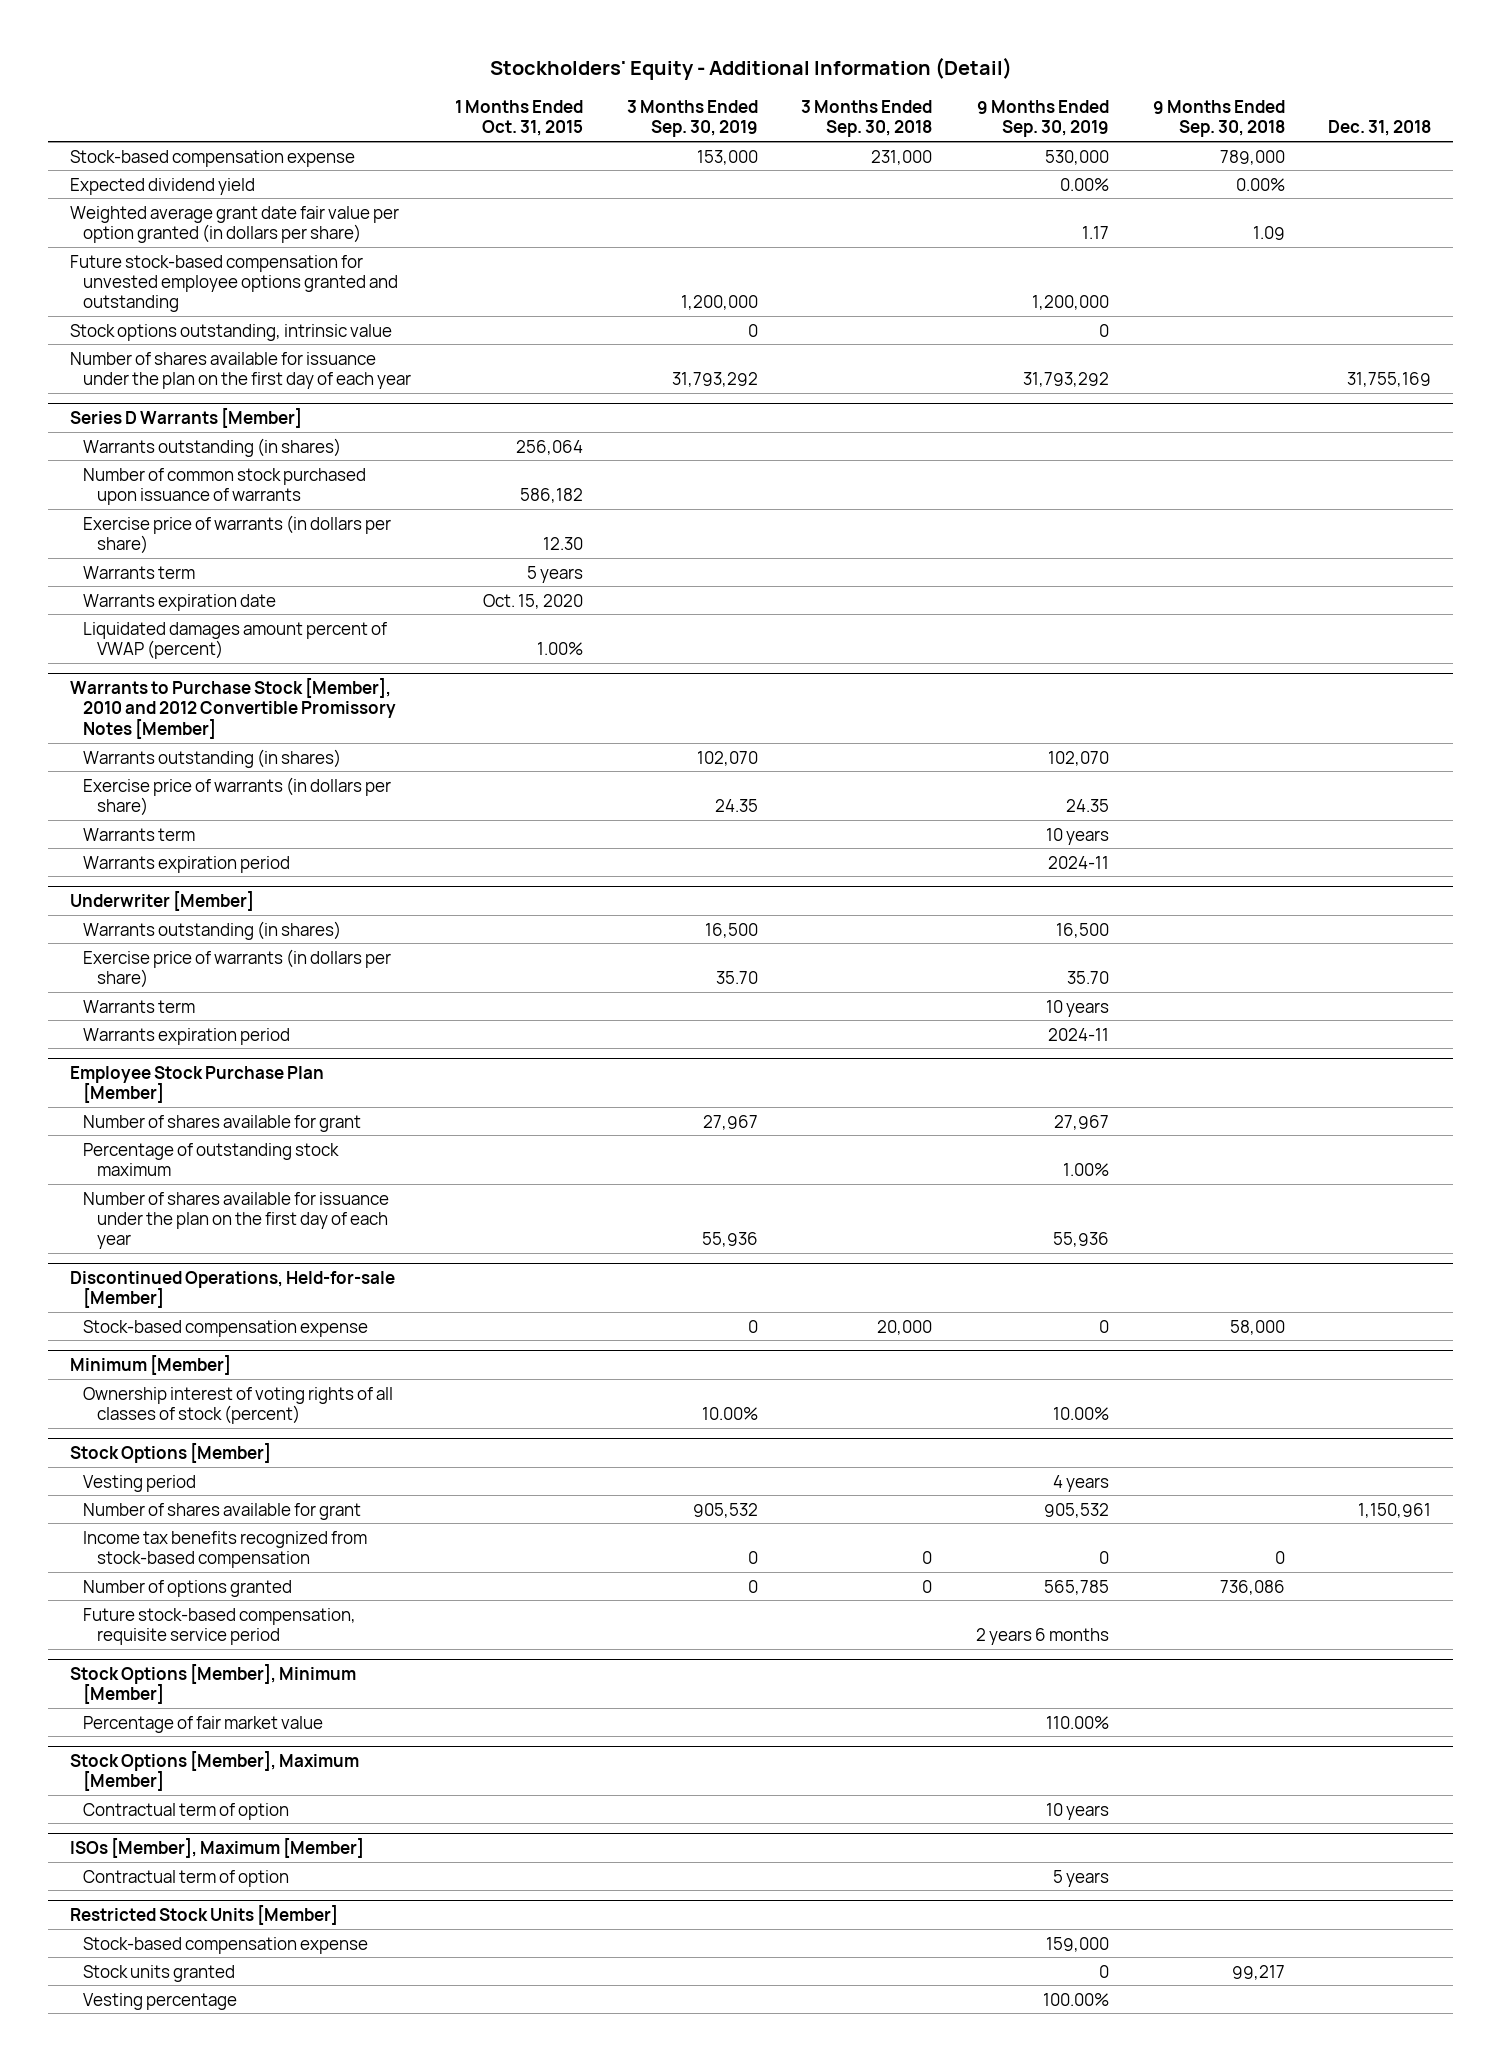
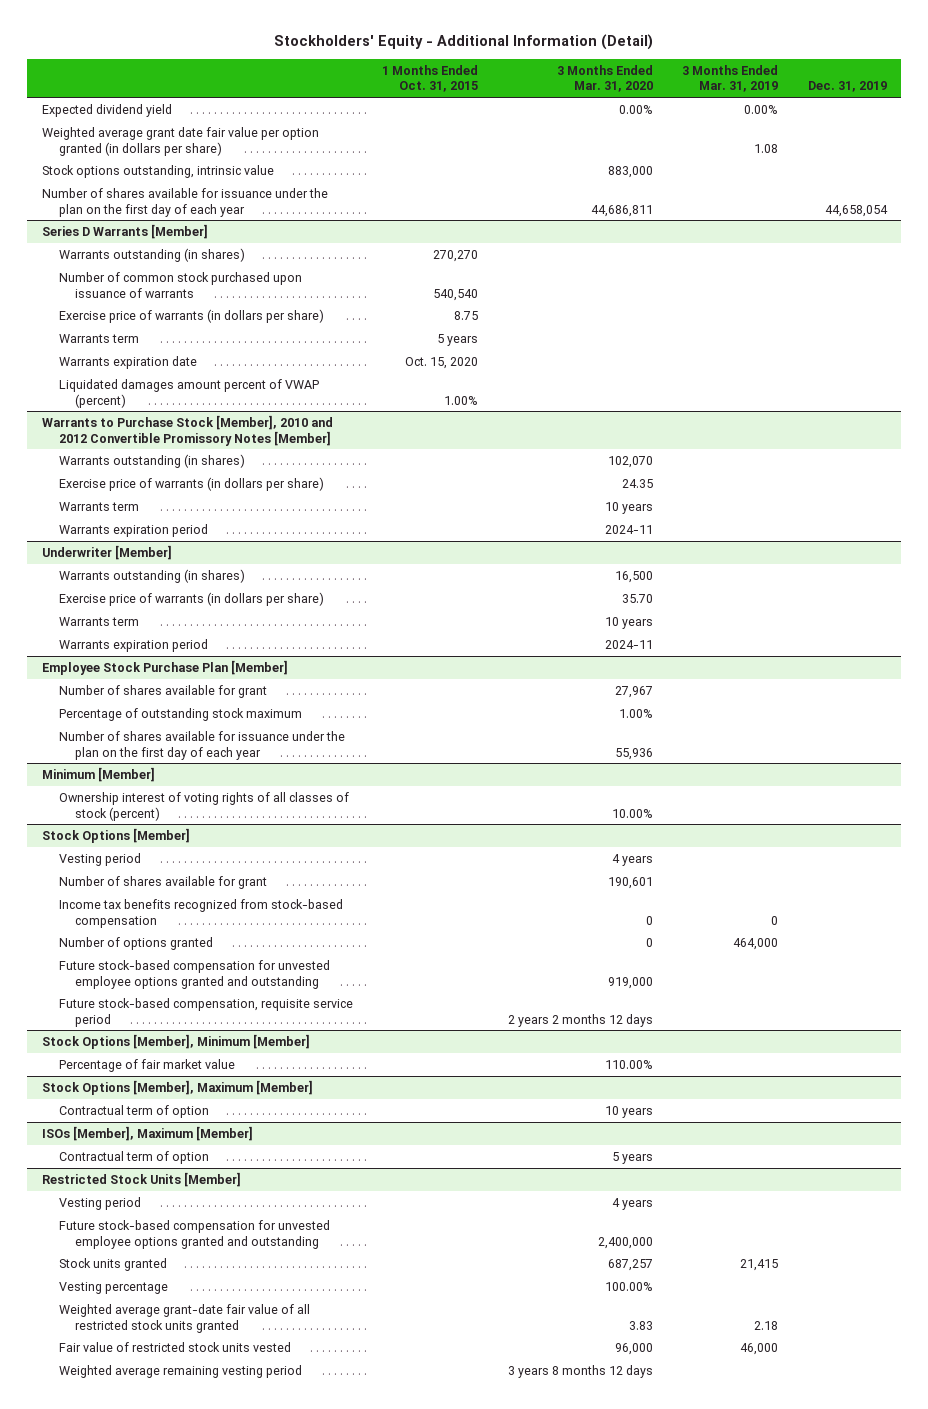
- | 1 Months Ended Oct. 31, 2015 | 3 Months Ended Sep. 30, 2019 | 3 Months Ended Sep. 30, 2018 | 9 Months Ended Sep. 30, 2019 | 9 Months Ended Sep. 30, 2018 | Dec. 31, 2018
+ | 1 Months Ended Oct. 31, 2015 | 3 Months Ended Mar. 31, 2020 | 3 Months Ended Mar. 31, 2019 | Dec. 31, 2019
- Stock-based compensation expense | | 153,000 | 231,000 | 530,000 | 789,000 |
- Future stock-based compensation for unvested employee options granted and outstanding | | 1,200,000 | | 1,200,000 | |
@ Series D Warrants [Member]
- Warrants outstanding (in shares) | 256,064 | | | | |
- Number of common stock purchased upon issuance of warrants | 586,182 | | | | |
- Exercise price of warrants (in dollars per share) | 12.30 | | | | |
+ Warrants outstanding (in shares) | 270,270 | | |
+ Number of common stock purchased upon issuance of warrants | 540,540 | | |
+ Exercise price of warrants (in dollars per share) | 8.75 | | |
- Discontinued Operations, Held-for-sale [Member]
- Stock-based compensation expense | | 0 | 20,000 | 0 | 58,000 |
@ Stock Options [Member]
+ Future stock-based compensation for unvested employee options granted and outstanding | | 919,000 | |
@ Restricted Stock Units [Member]
- Stock-based compensation expense | | | | 159,000 | |
+ Vesting period | | 4 years | |
+ Future stock-based compensation for unvested employee options granted and outstanding | | 2,400,000 | |
+ Weighted average grant-date fair value of all restricted stock units granted | | 3.83 | 2.18 |
+ Fair value of restricted stock units vested | | 96,000 | 46,000 |
+ Weighted average remaining vesting period | | 3 years 8 months 12 days | |

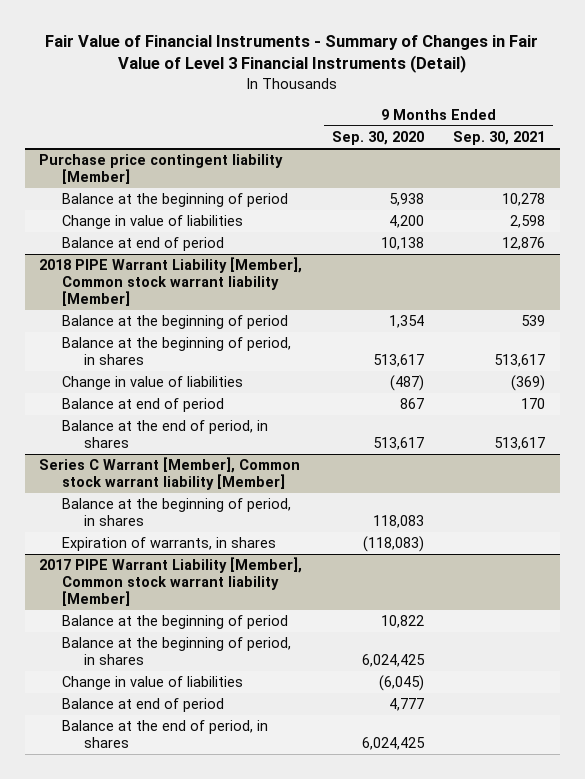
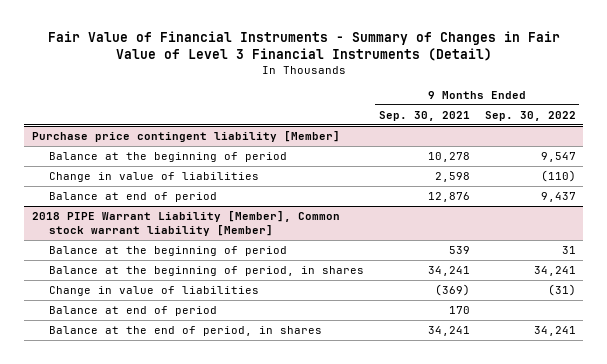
- | 9 Months Ended Sep. 30, 2020 | 9 Months Ended Sep. 30, 2021
+ | 9 Months Ended Sep. 30, 2021 | 9 Months Ended Sep. 30, 2022
@ 2018 PIPE Warrant Liability [Member], Common stock warrant liability [Member]
- Balance at the beginning of period, in shares | 513,617 | 513,617
+ Balance at the beginning of period, in shares | 34,241 | 34,241
- Balance at the end of period, in shares | 513,617 | 513,617
- Series C Warrant [Member], Common stock warrant liability [Member]
- Balance at the beginning of period, in shares | 118,083 |
- Expiration of warrants, in shares | (118,083) |
- 2017 PIPE Warrant Liability [Member], Common stock warrant liability [Member]
- Balance at the beginning of period | 10,822 |
- Balance at the beginning of period, in shares | 6,024,425 |
- Change in value of liabilities | (6,045) |
- Balance at end of period | 4,777 |
- Balance at the end of period, in shares | 6,024,425 |
@ 2018 PIPE Warrant Liability [Member], Common stock warrant liability [Member]
+ Balance at the end of period, in shares | 34,241 | 34,241

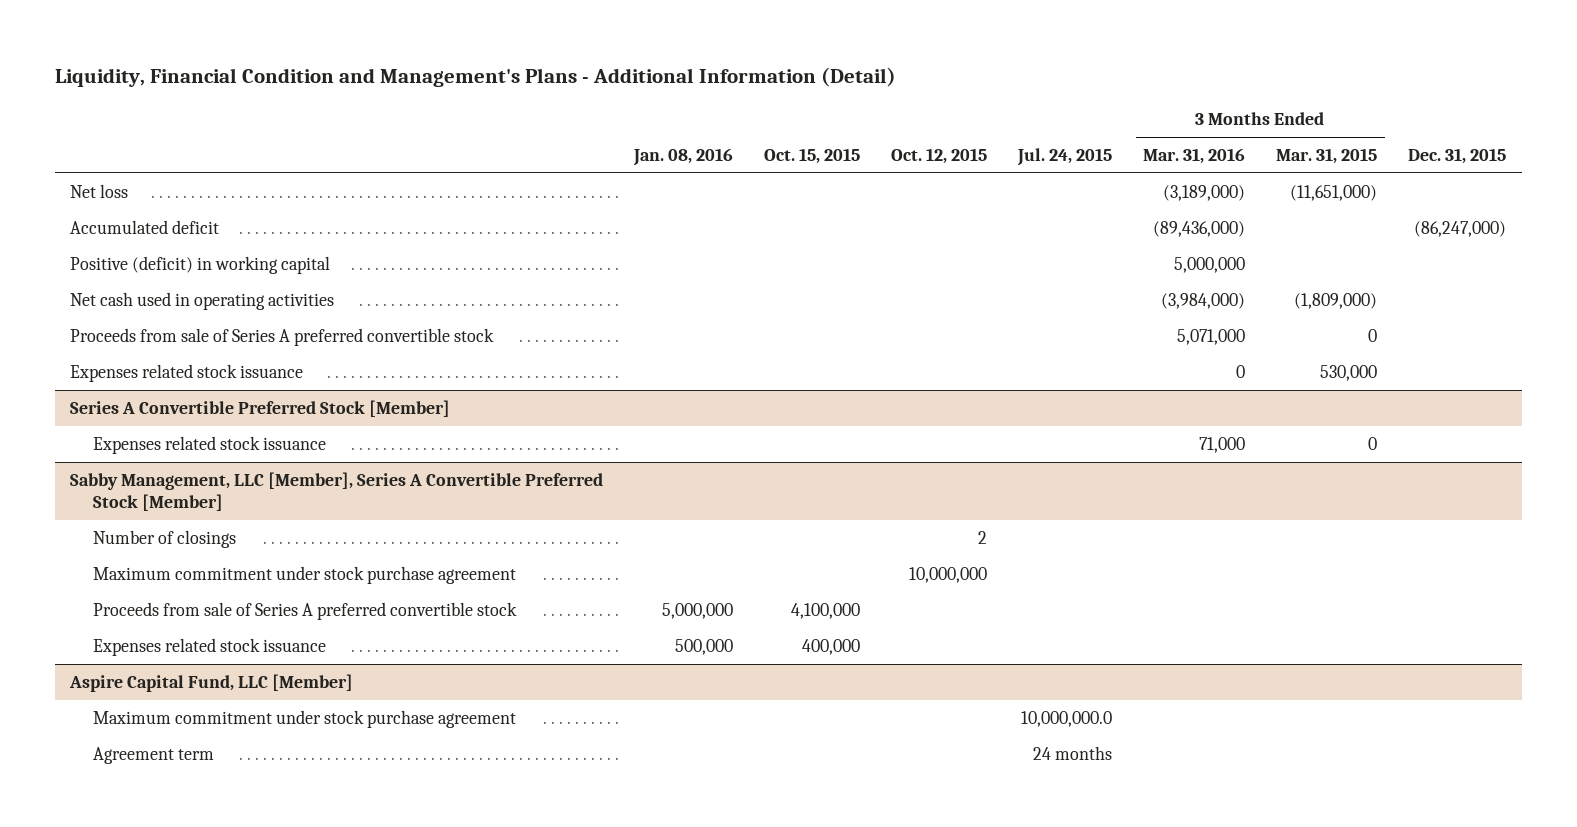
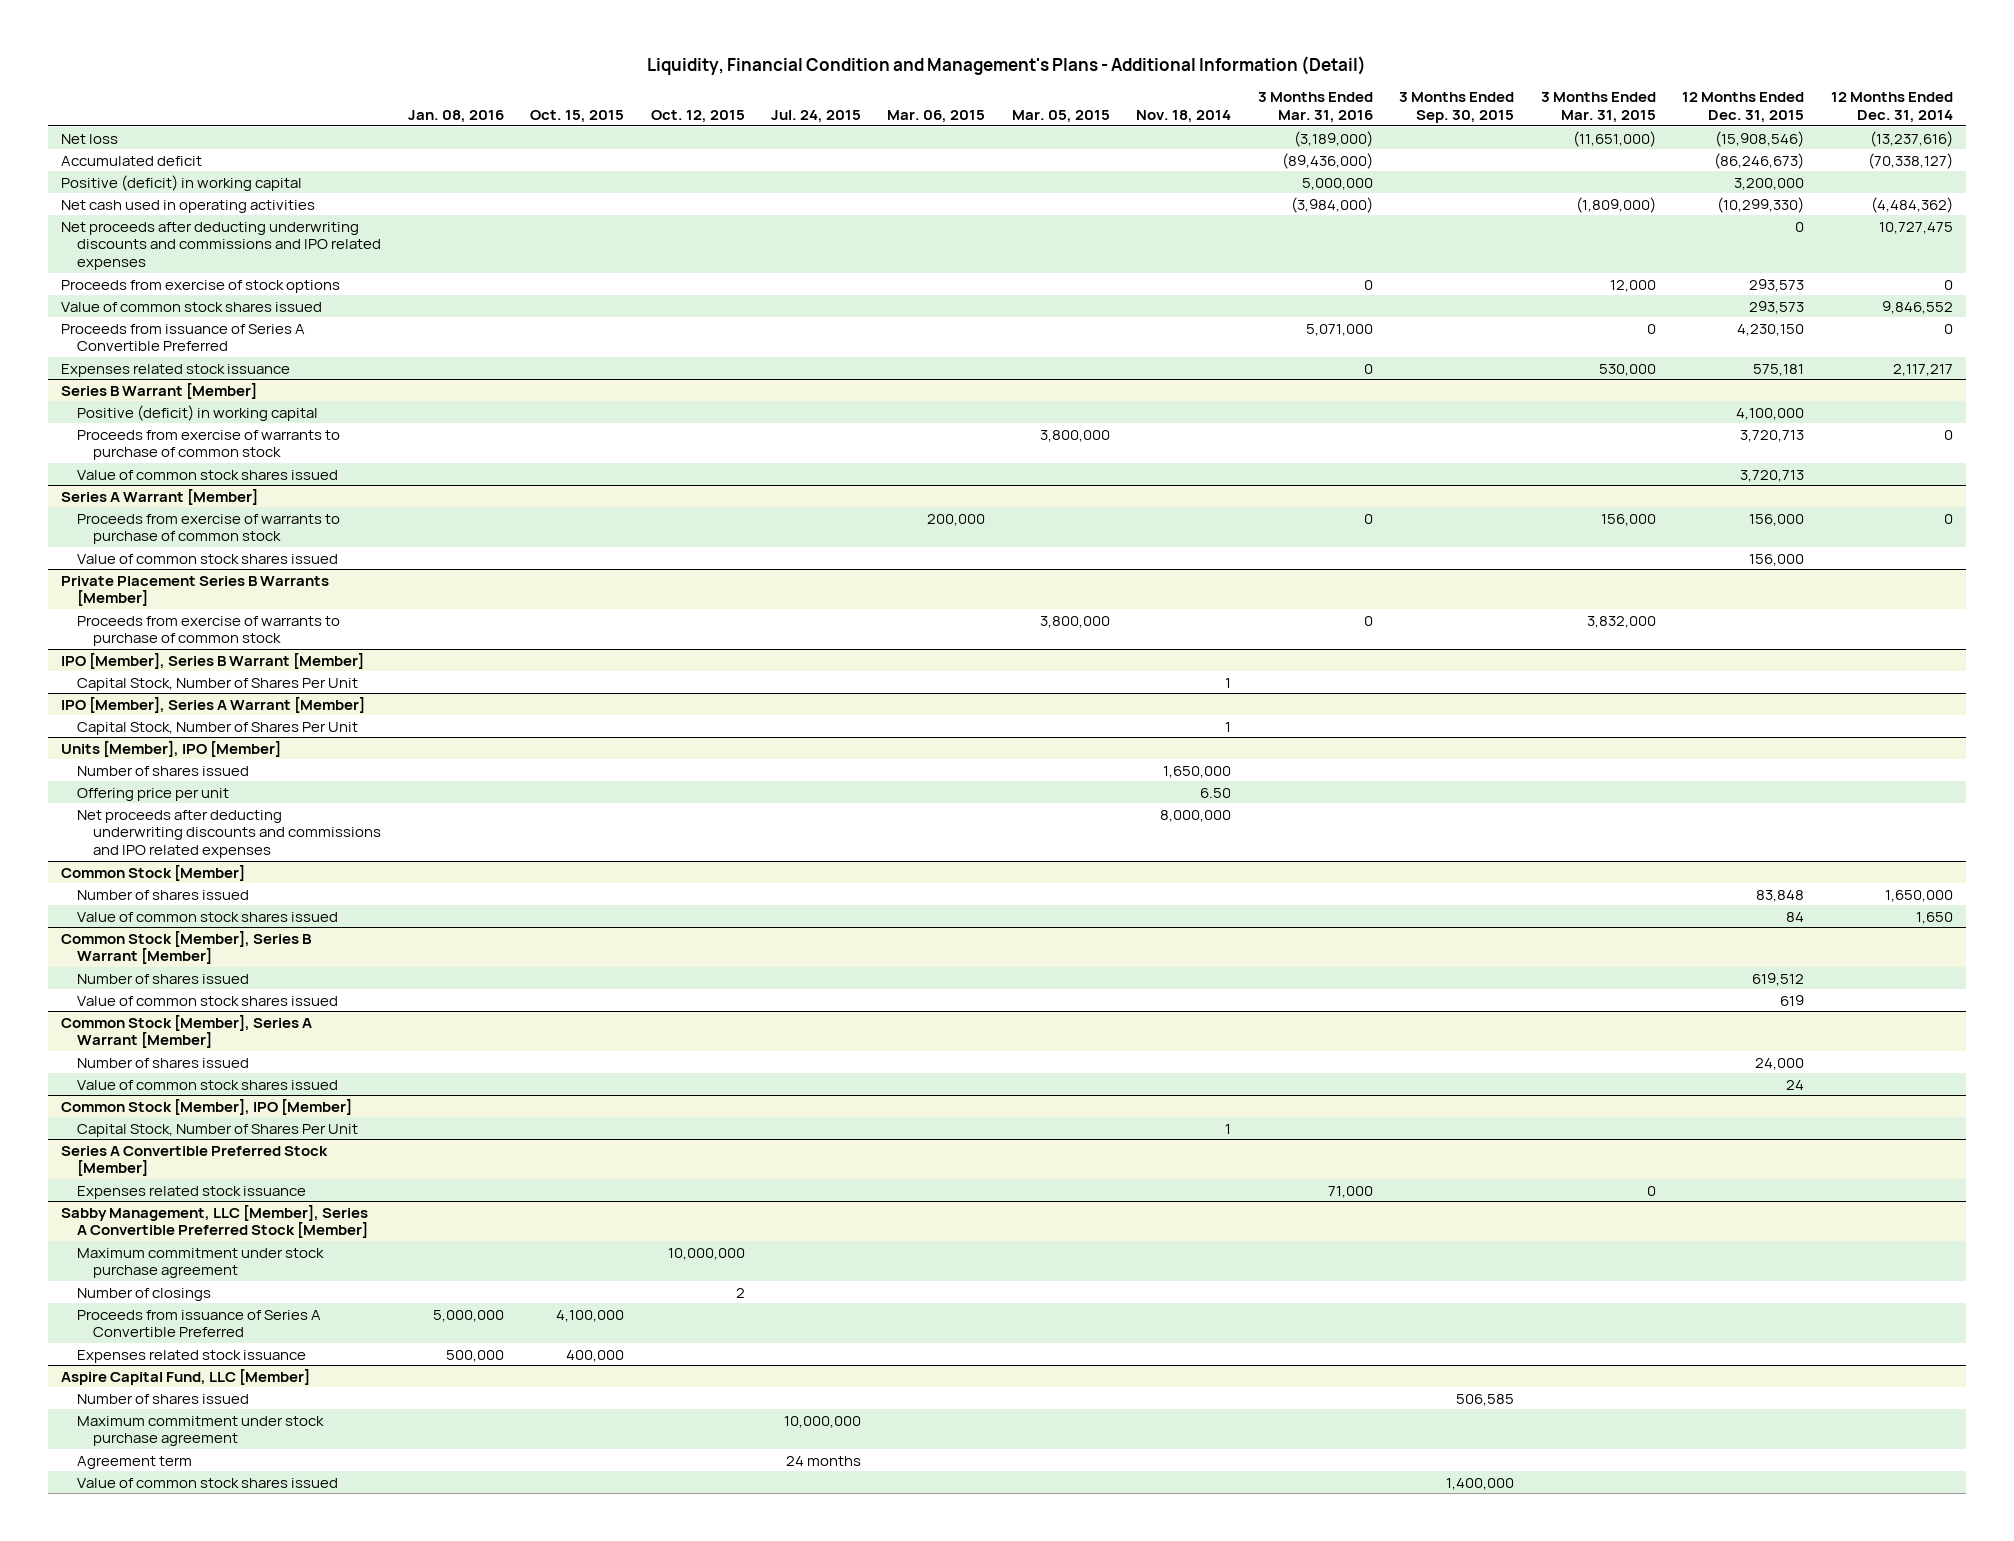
- | Jan. 08, 2016 | Oct. 15, 2015 | Oct. 12, 2015 | Jul. 24, 2015 | 3 Months Ended Mar. 31, 2016 | 3 Months Ended Mar. 31, 2015 | Dec. 31, 2015
+ | Jan. 08, 2016 | Oct. 15, 2015 | Oct. 12, 2015 | Jul. 24, 2015 | Mar. 06, 2015 | Mar. 05, 2015 | Nov. 18, 2014 | 3 Months Ended Mar. 31, 2016 | 3 Months Ended Sep. 30, 2015 | 3 Months Ended Mar. 31, 2015 | 12 Months Ended Dec. 31, 2015 | 12 Months Ended Dec. 31, 2014
- Proceeds from sale of Series A preferred convertible stock | | | | | 5,071,000 | 0 |
+ Net proceeds after deducting underwriting discounts and commissions and IPO related expenses | | | | | | | | | | | 0 | 10,727,475
+ Proceeds from exercise of stock options | | | | | | | | 0 | | 12,000 | 293,573 | 0
+ Value of common stock shares issued | | | | | | | | | | | 293,573 | 9,846,552
+ Proceeds from issuance of Series A Convertible Preferred | | | | | | | | 5,071,000 | | 0 | 4,230,150 | 0
+ Series B Warrant [Member]
+ Positive (deficit) in working capital | | | | | | | | | | | 4,100,000 |
+ Proceeds from exercise of warrants to purchase of common stock | | | | | | 3,800,000 | | | | | 3,720,713 | 0
+ Value of common stock shares issued | | | | | | | | | | | 3,720,713 |
+ Series A Warrant [Member]
+ Proceeds from exercise of warrants to purchase of common stock | | | | | 200,000 | | | 0 | | 156,000 | 156,000 | 0
+ Value of common stock shares issued | | | | | | | | | | | 156,000 |
+ Private Placement Series B Warrants [Member]
+ Proceeds from exercise of warrants to purchase of common stock | | | | | | 3,800,000 | | 0 | | 3,832,000 | |
+ IPO [Member], Series B Warrant [Member]
+ Capital Stock, Number of Shares Per Unit | | | | | | | 1 | | | | |
+ IPO [Member], Series A Warrant [Member]
+ Capital Stock, Number of Shares Per Unit | | | | | | | 1 | | | | |
+ Units [Member], IPO [Member]
+ Number of shares issued | | | | | | | 1,650,000 | | | | |
+ Offering price per unit | | | | | | | 6.50 | | | | |
+ Net proceeds after deducting underwriting discounts and commissions and IPO related expenses | | | | | | | 8,000,000 | | | | |
+ Common Stock [Member]
+ Number of shares issued | | | | | | | | | | | 83,848 | 1,650,000
+ Value of common stock shares issued | | | | | | | | | | | 84 | 1,650
+ Common Stock [Member], Series B Warrant [Member]
+ Number of shares issued | | | | | | | | | | | 619,512 |
+ Value of common stock shares issued | | | | | | | | | | | 619 |
+ Common Stock [Member], Series A Warrant [Member]
+ Number of shares issued | | | | | | | | | | | 24,000 |
+ Value of common stock shares issued | | | | | | | | | | | 24 |
+ Common Stock [Member], IPO [Member]
+ Capital Stock, Number of Shares Per Unit | | | | | | | 1 | | | | |
@ Sabby Management, LLC [Member], Series A Convertible Preferred Stock [Member]
- Proceeds from sale of Series A preferred convertible stock | 5,000,000 | 4,100,000 | | | | |
moved down: Number of closings | | | 2 | | | | | | | | |
+ Proceeds from issuance of Series A Convertible Preferred | 5,000,000 | 4,100,000 | | | | | | | | | |
@ Aspire Capital Fund, LLC [Member]
- Maximum commitment under stock purchase agreement | | | | 10,000,000.0 | | |
+ Number of shares issued | | | | | | | | | 506,585 | | |
+ Maximum commitment under stock purchase agreement | | | | 10,000,000 | | | | | | | |
+ Value of common stock shares issued | | | | | | | | | 1,400,000 | | |

